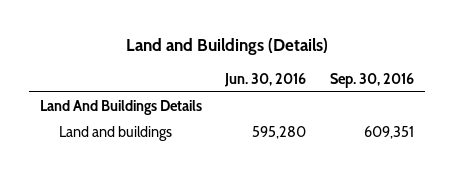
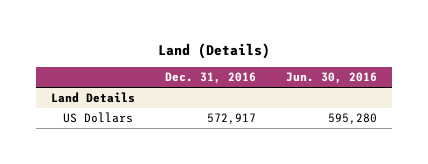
- Land and Buildings (Details)
+ Land (Details)
- | Jun. 30, 2016 | Sep. 30, 2016
+ | Dec. 31, 2016 | Jun. 30, 2016
- Land And Buildings Details
- Land and buildings | 595,280 | 609,351
+ Land Details
+ US Dollars | 572,917 | 595,280

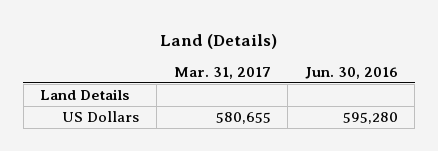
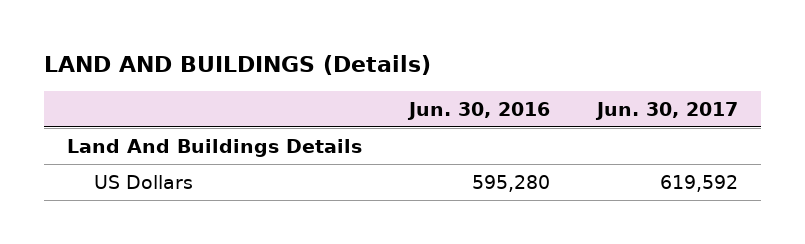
- Land (Details)
+ LAND AND BUILDINGS (Details)
- | Mar. 31, 2017 | Jun. 30, 2016
+ | Jun. 30, 2016 | Jun. 30, 2017
- Land Details
+ Land And Buildings Details

